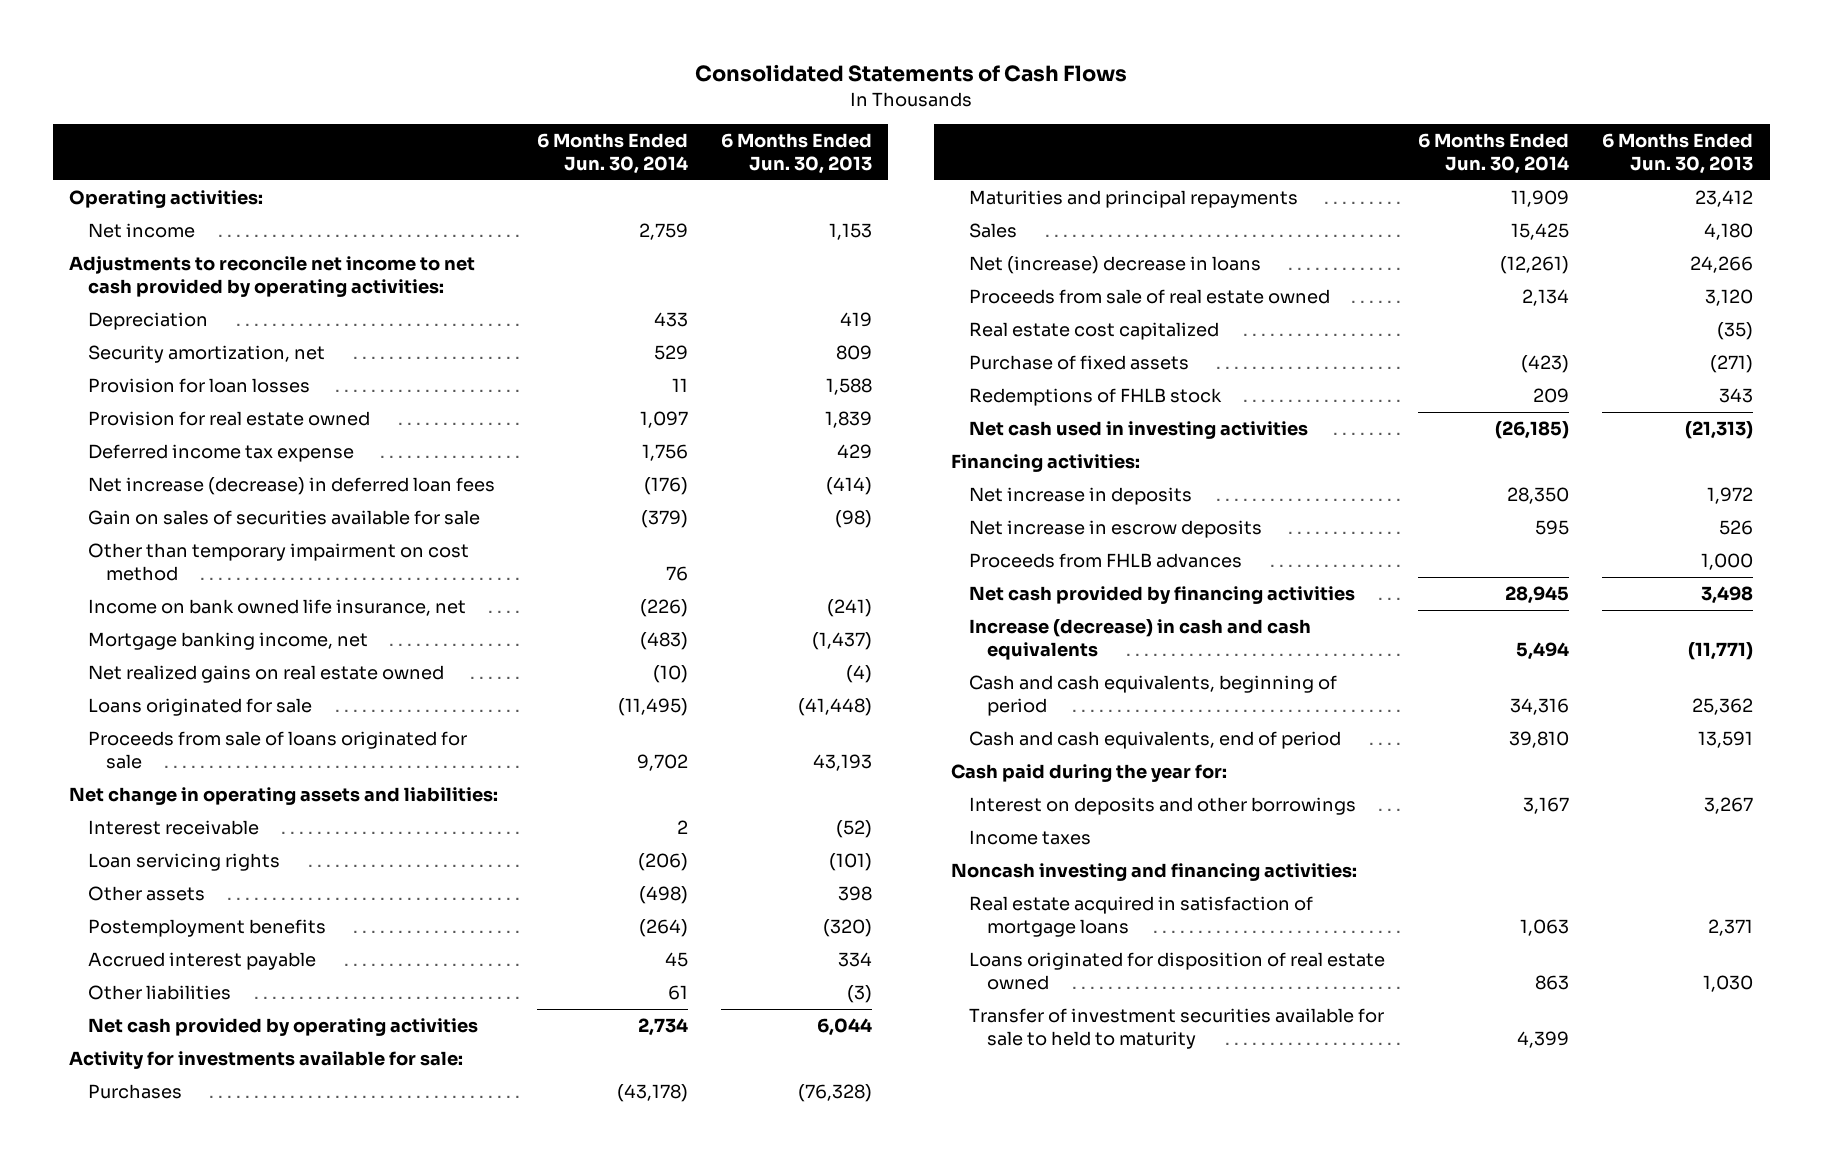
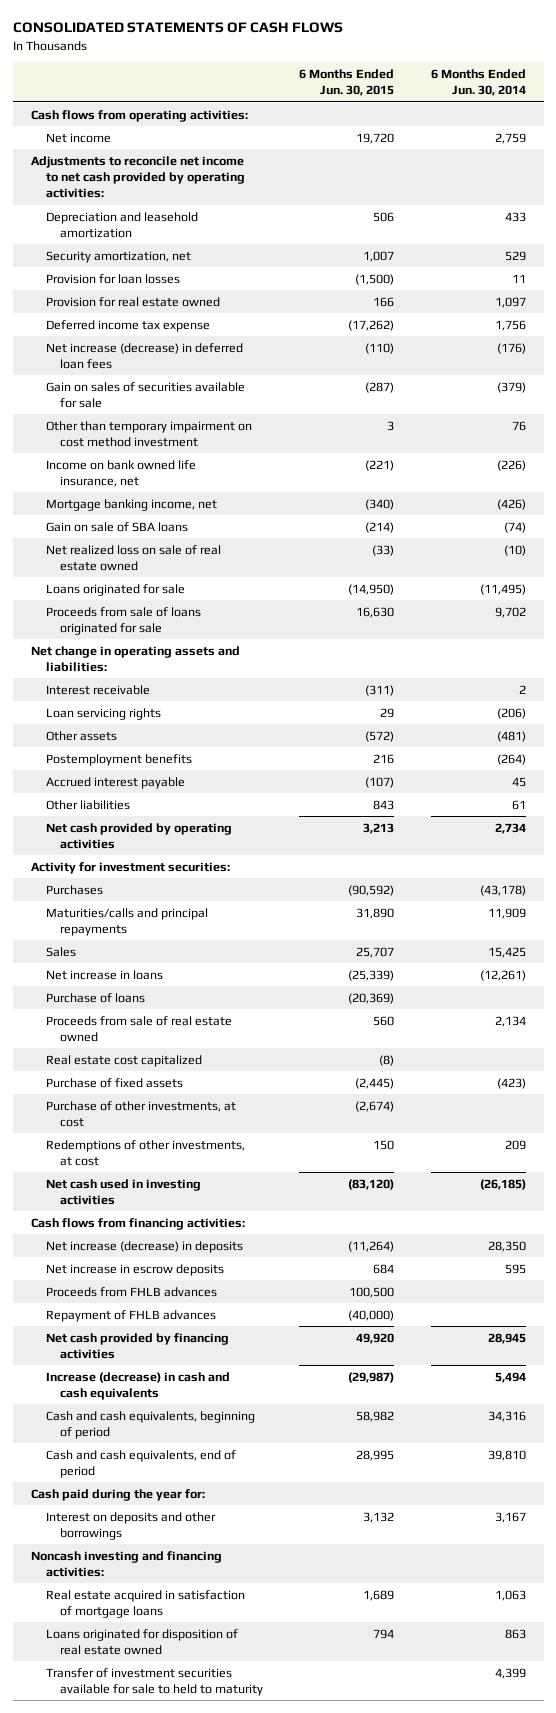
- Consolidated Statements of Cash Flows
+ CONSOLIDATED STATEMENTS OF CASH FLOWS
- | 6 Months Ended Jun. 30, 2014 | 6 Months Ended Jun. 30, 2013
+ | 6 Months Ended Jun. 30, 2015 | 6 Months Ended Jun. 30, 2014
- Operating activities:
+ Cash flows from operating activities:
- Depreciation | 433 | 419
+ Depreciation and leasehold amortization | 506 | 433
- Other than temporary impairment on cost method | 76 |
+ Other than temporary impairment on cost method investment | 3 | 76
- Mortgage banking income, net | (483) | (1,437)
- Net realized gains on real estate owned | (10) | (4)
+ Mortgage banking income, net | (340) | (426)
+ Gain on sale of SBA loans | (214) | (74)
+ Net realized loss on sale of real estate owned | (33) | (10)
- Other assets | (498) | 398
+ Other assets | (572) | (481)
- Activity for investments available for sale:
+ Activity for investment securities:
- Maturities and principal repayments | 11,909 | 23,412
+ Maturities/calls and principal repayments | 31,890 | 11,909
- Net (increase) decrease in loans | (12,261) | 24,266
+ Net increase in loans | (25,339) | (12,261)
+ Purchase of loans | (20,369) |
- Redemptions of FHLB stock | 209 | 343
+ Purchase of other investments, at cost | (2,674) |
+ Redemptions of other investments, at cost | 150 | 209
- Financing activities:
- Net increase in deposits | 28,350 | 1,972
+ Cash flows from financing activities:
+ Net increase (decrease) in deposits | (11,264) | 28,350
+ Repayment of FHLB advances | (40,000) |
- Income taxes

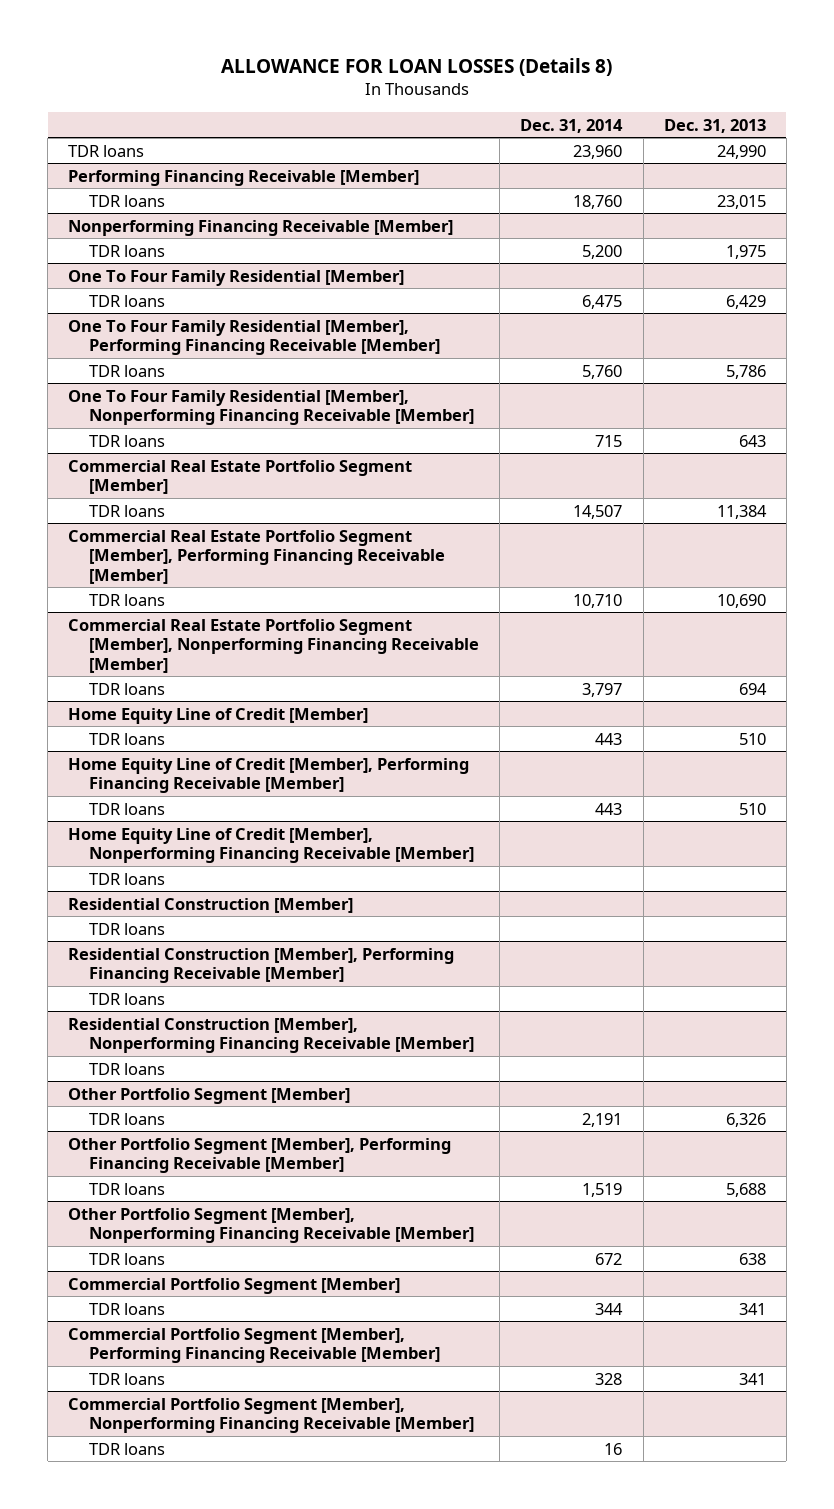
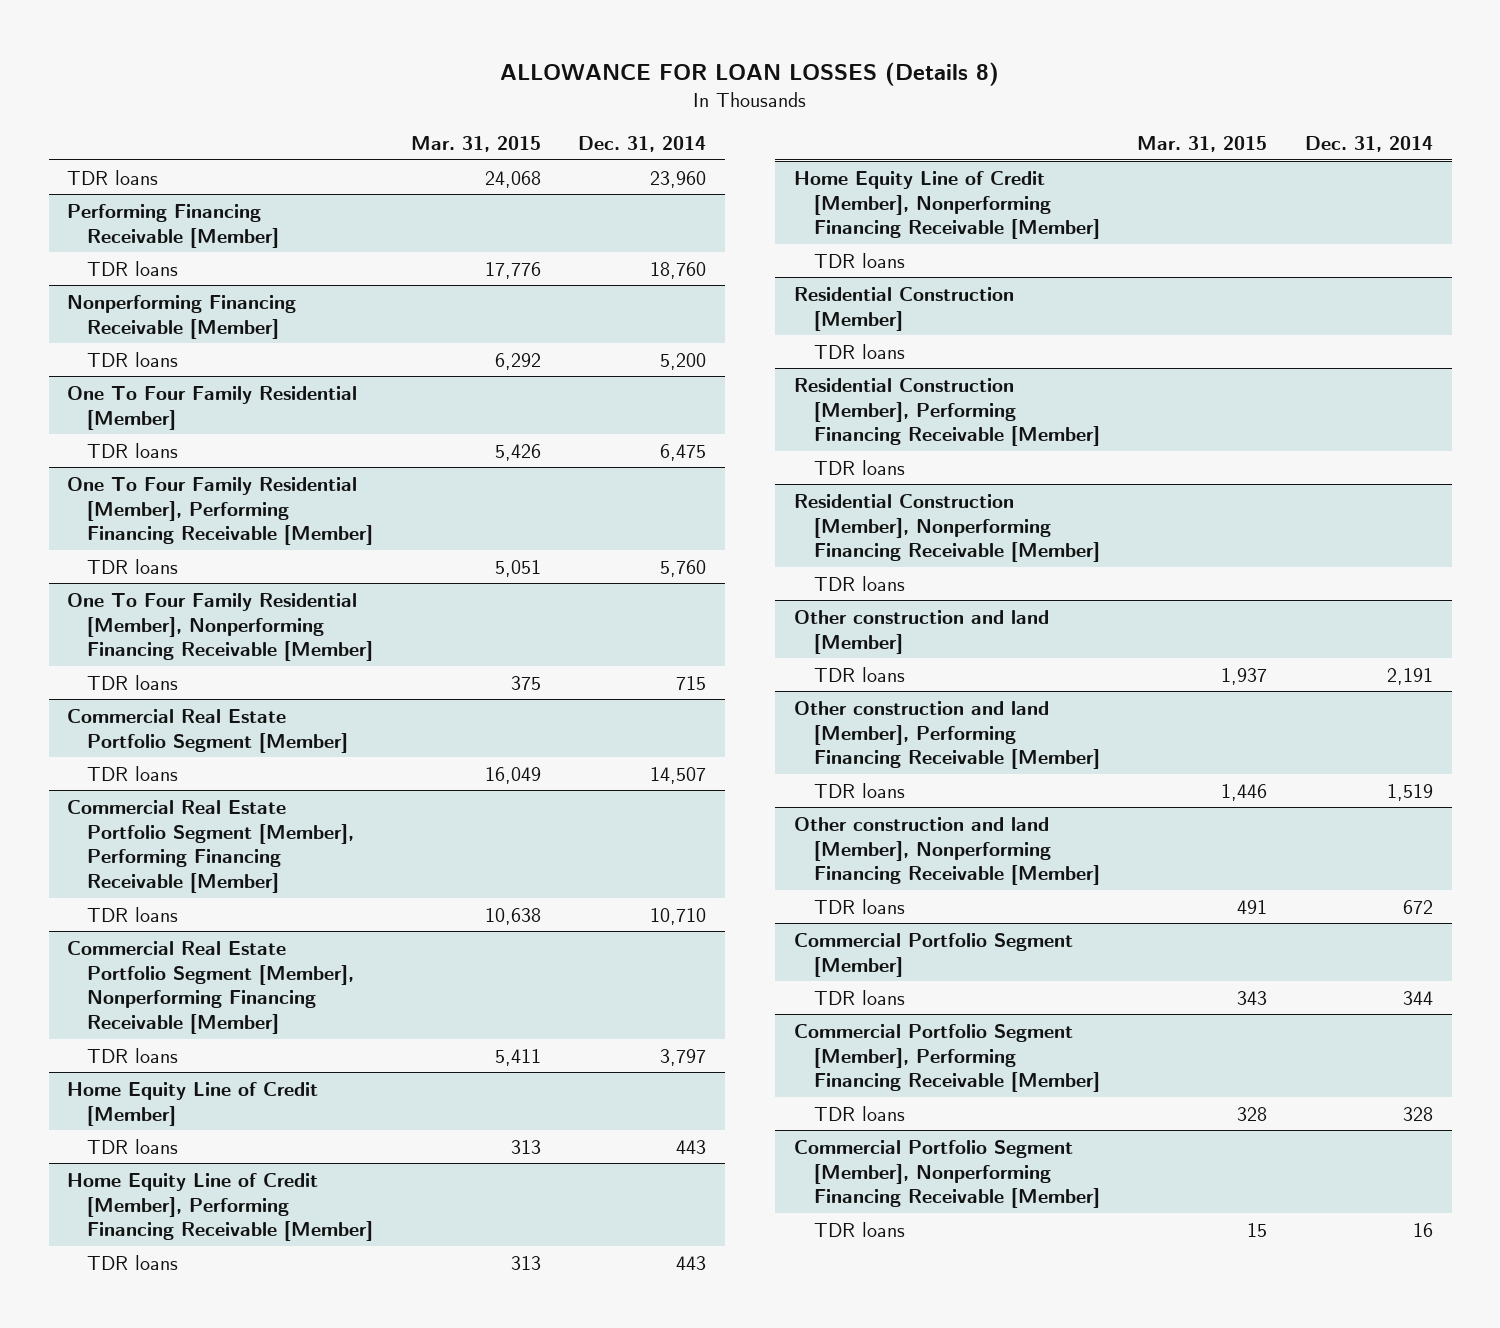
- | Dec. 31, 2014 | Dec. 31, 2013
+ | Mar. 31, 2015 | Dec. 31, 2014
- Other Portfolio Segment [Member]
+ Other construction and land [Member]
- Other Portfolio Segment [Member], Performing Financing Receivable [Member]
+ Other construction and land [Member], Performing Financing Receivable [Member]
- Other Portfolio Segment [Member], Nonperforming Financing Receivable [Member]
+ Other construction and land [Member], Nonperforming Financing Receivable [Member]

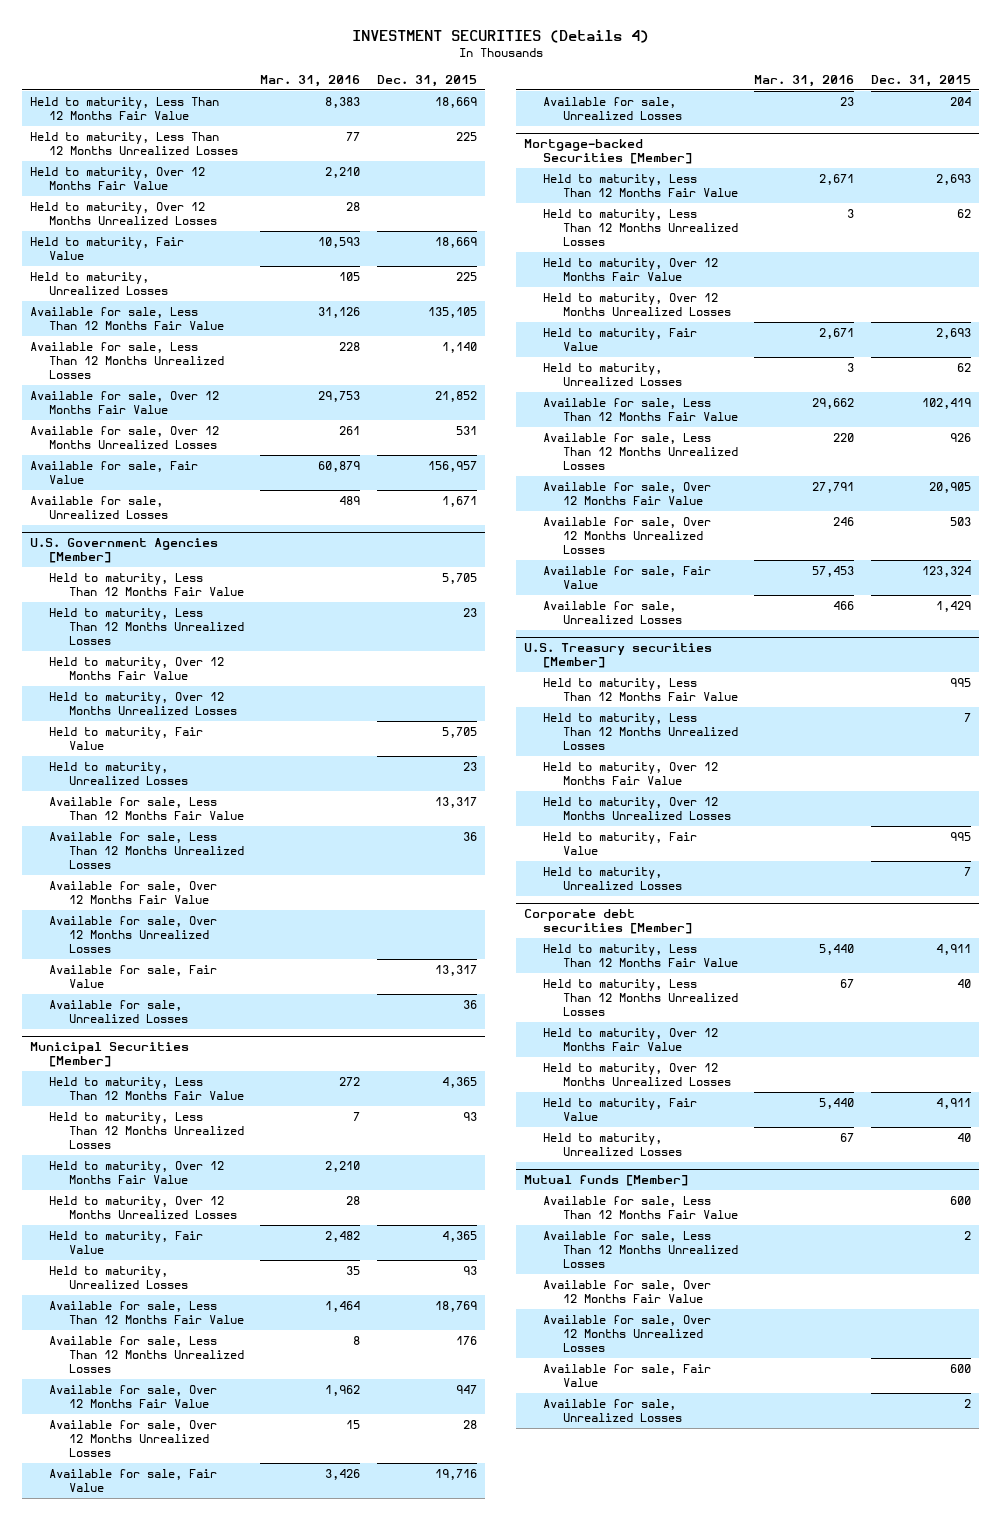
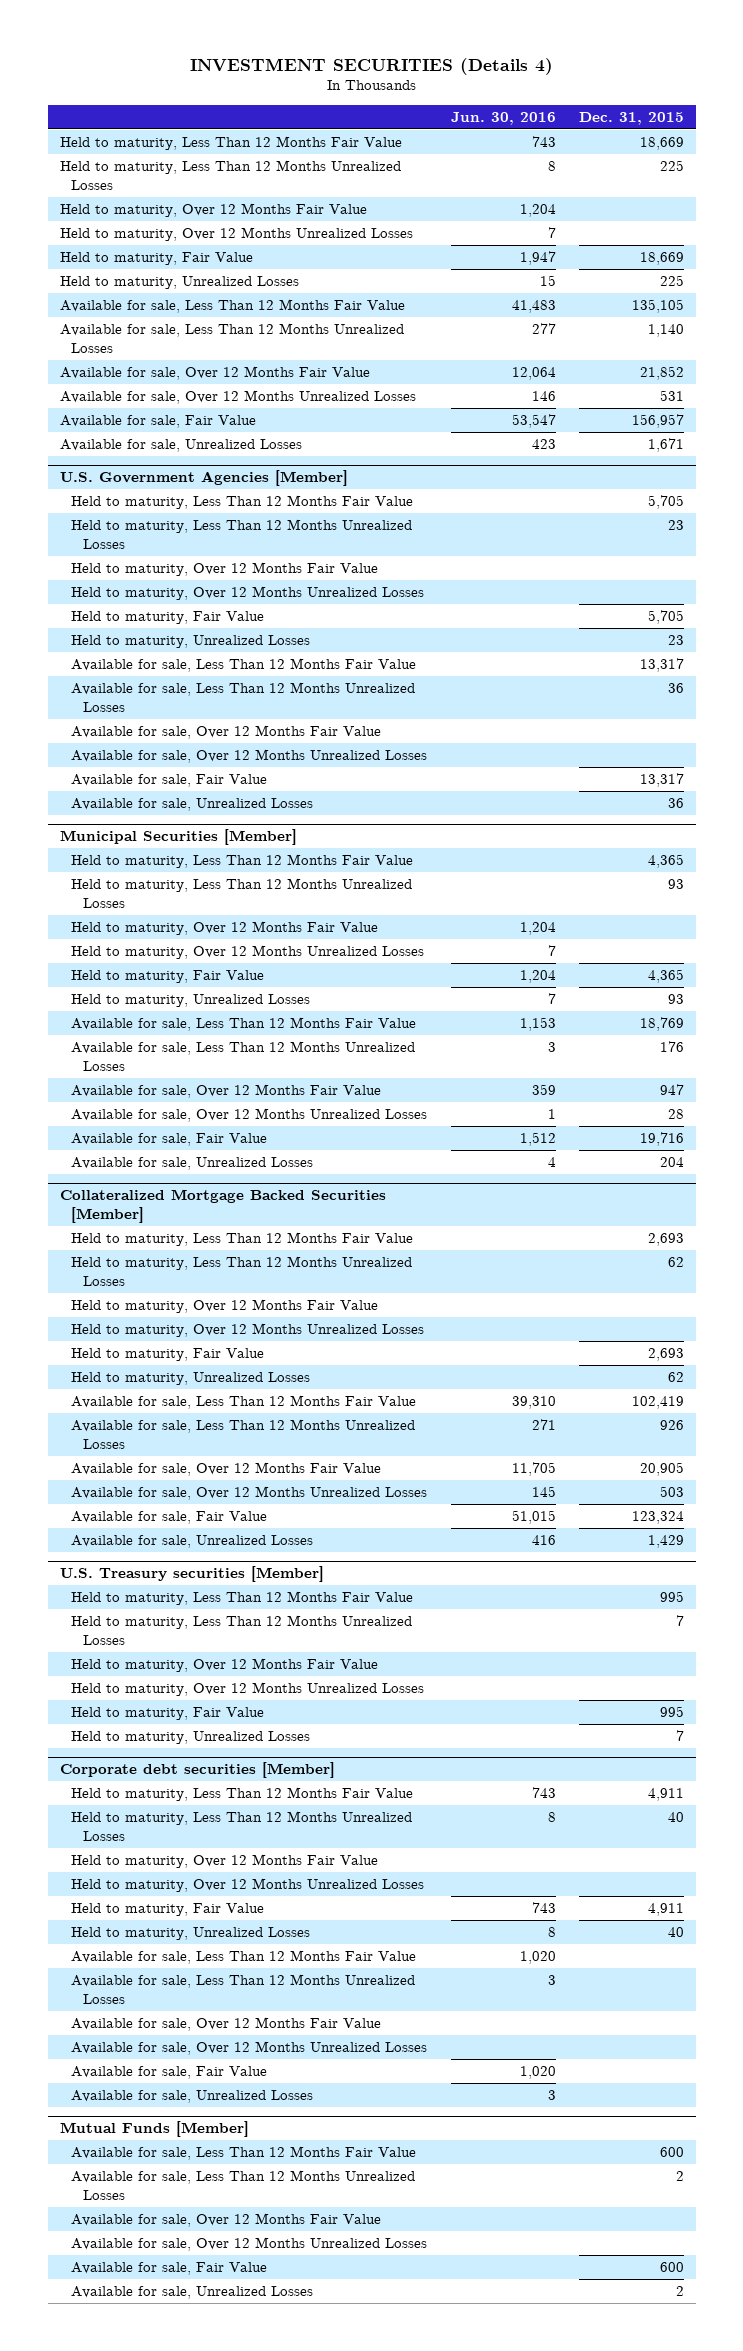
- | Mar. 31, 2016 | Dec. 31, 2015
+ | Jun. 30, 2016 | Dec. 31, 2015
- Mortgage-backed Securities [Member]
+ Collateralized Mortgage Backed Securities [Member]
- Mutual funds [Member]
@ Corporate debt securities [Member]
+ Available for sale, Less Than 12 Months Fair Value | 1,020 |
+ Available for sale, Less Than 12 Months Unrealized Losses | 3 |
+ Available for sale, Over 12 Months Fair Value
+ Available for sale, Over 12 Months Unrealized Losses
+ Available for sale, Fair Value | 1,020 |
+ Available for sale, Unrealized Losses | 3 |
+ Mutual Funds [Member]

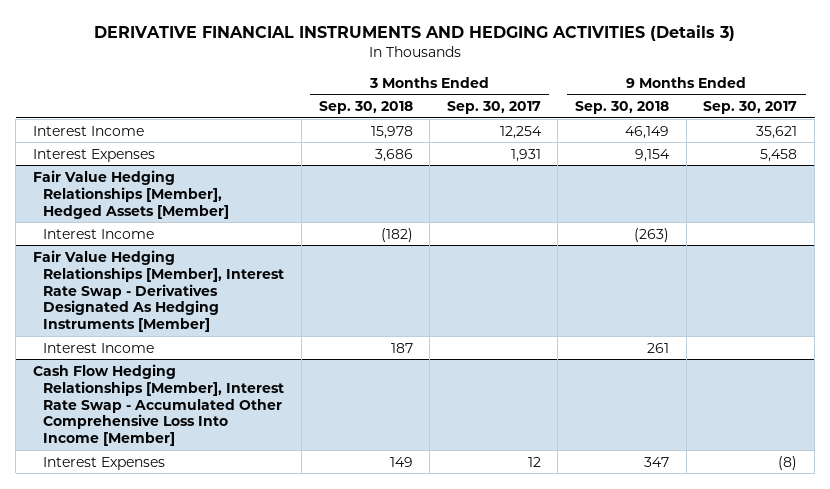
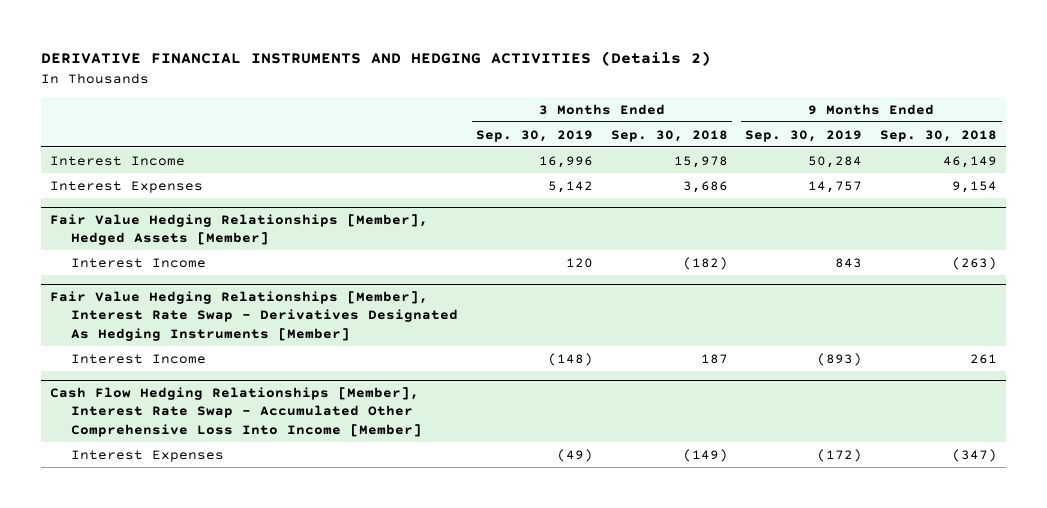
- DERIVATIVE FINANCIAL INSTRUMENTS AND HEDGING ACTIVITIES (Details 3)
+ DERIVATIVE FINANCIAL INSTRUMENTS AND HEDGING ACTIVITIES (Details 2)
- | 3 Months Ended Sep. 30, 2018 | 3 Months Ended Sep. 30, 2017 | 9 Months Ended Sep. 30, 2018 | 9 Months Ended Sep. 30, 2017
+ | 3 Months Ended Sep. 30, 2019 | 3 Months Ended Sep. 30, 2018 | 9 Months Ended Sep. 30, 2019 | 9 Months Ended Sep. 30, 2018
@ Cash Flow Hedging Relationships [Member], Interest Rate Swap - Accumulated Other Comprehensive Loss Into Income [Member]
- Interest Expenses | 149 | 12 | 347 | (8)
+ Interest Expenses | (49) | (149) | (172) | (347)

